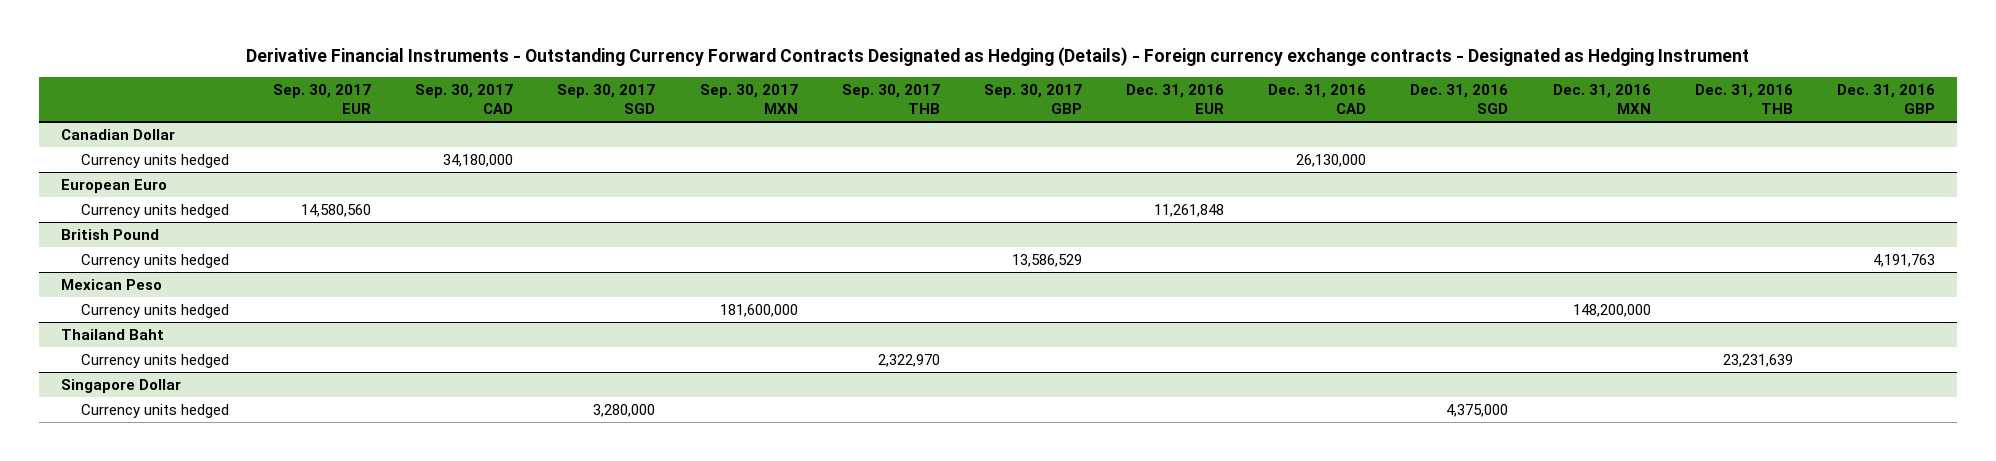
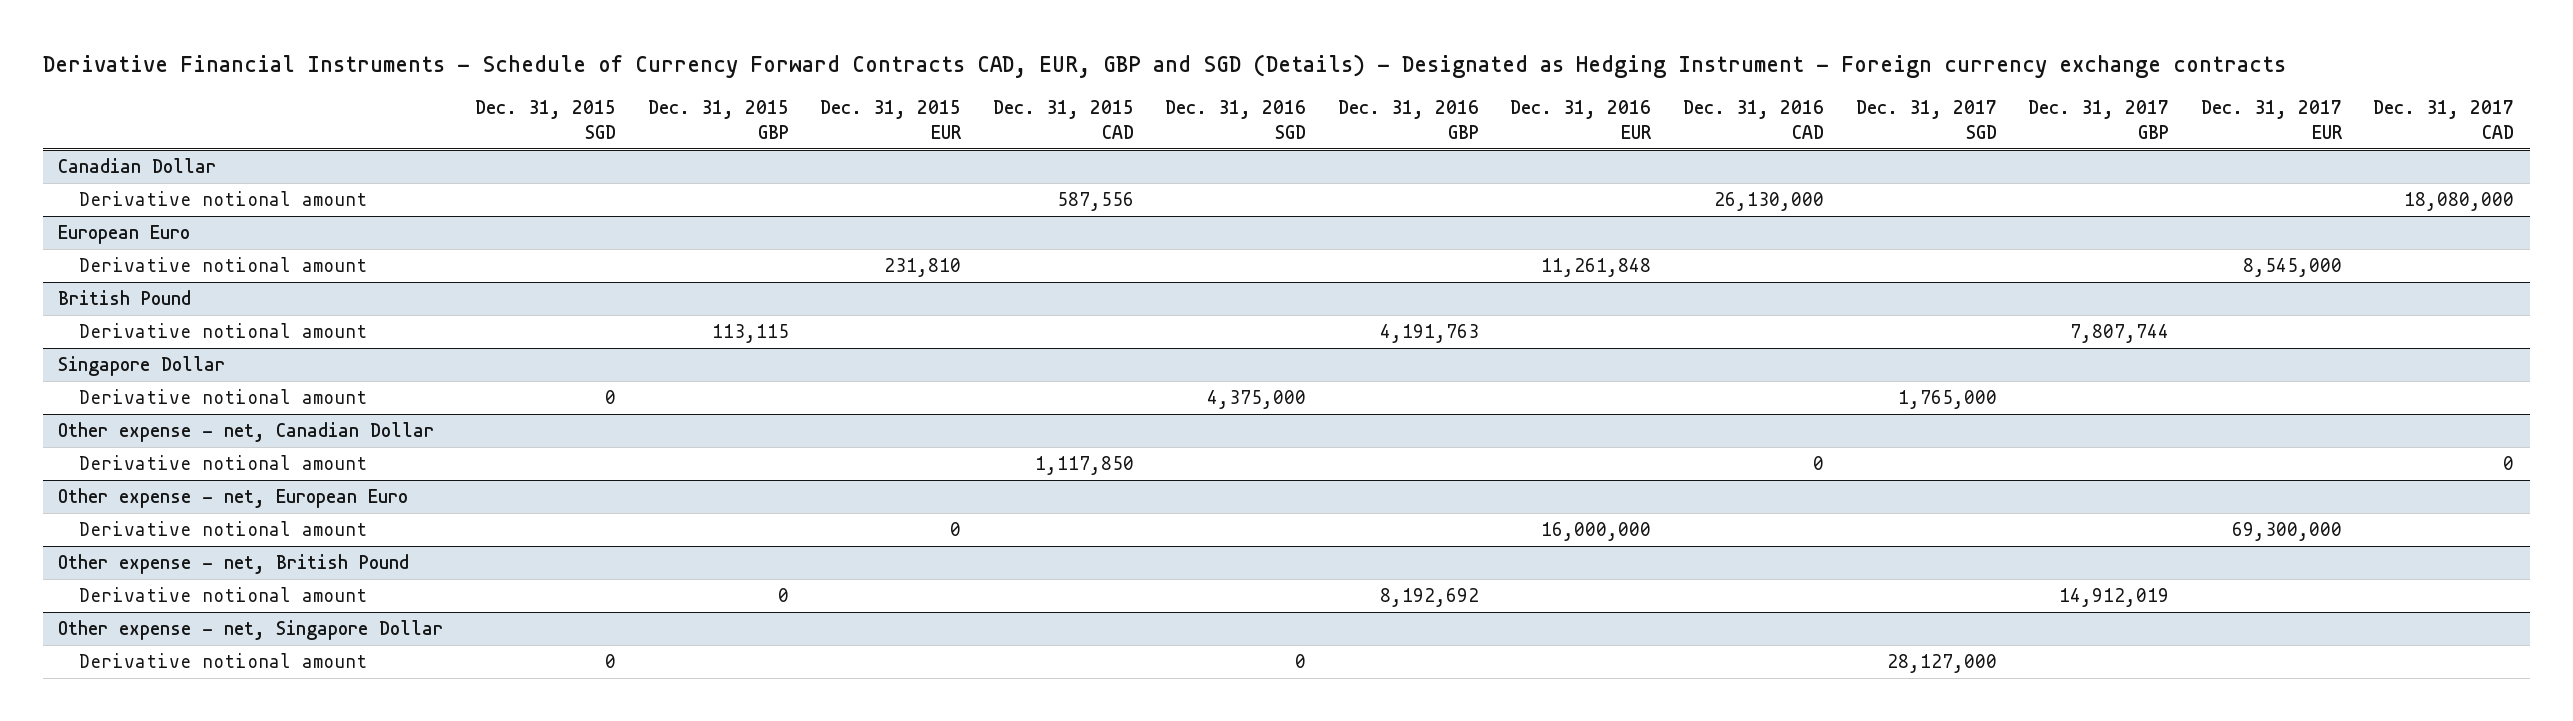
- Derivative Financial Instruments - Outstanding Currency Forward Contracts Designated as Hedging (Details) - Foreign currency exchange contracts - Designated as Hedging Instrument
+ Derivative Financial Instruments - Schedule of Currency Forward Contracts CAD, EUR, GBP and SGD (Details) - Designated as Hedging Instrument - Foreign currency exchange contracts
- | Sep. 30, 2017 EUR | Sep. 30, 2017 CAD | Sep. 30, 2017 SGD | Sep. 30, 2017 MXN | Sep. 30, 2017 THB | Sep. 30, 2017 GBP | Dec. 31, 2016 EUR | Dec. 31, 2016 CAD | Dec. 31, 2016 SGD | Dec. 31, 2016 MXN | Dec. 31, 2016 THB | Dec. 31, 2016 GBP
+ | Dec. 31, 2015 SGD | Dec. 31, 2015 GBP | Dec. 31, 2015 EUR | Dec. 31, 2015 CAD | Dec. 31, 2016 SGD | Dec. 31, 2016 GBP | Dec. 31, 2016 EUR | Dec. 31, 2016 CAD | Dec. 31, 2017 SGD | Dec. 31, 2017 GBP | Dec. 31, 2017 EUR | Dec. 31, 2017 CAD
@ Canadian Dollar
- Currency units hedged | | 34,180,000 | | | | | | 26,130,000 | | | |
+ Derivative notional amount | | | | 587,556 | | | | 26,130,000 | | | | 18,080,000
@ European Euro
- Currency units hedged | 14,580,560 | | | | | | 11,261,848 | | | | |
+ Derivative notional amount | | | 231,810 | | | | 11,261,848 | | | | 8,545,000 |
@ British Pound
- Currency units hedged | | | | | | 13,586,529 | | | | | | 4,191,763
- Mexican Peso
- Currency units hedged | | | | 181,600,000 | | | | | | 148,200,000 | |
- Thailand Baht
- Currency units hedged | | | | | 2,322,970 | | | | | | 23,231,639 |
@ British Pound
+ Derivative notional amount | | 113,115 | | | | 4,191,763 | | | | 7,807,744 | |
@ Singapore Dollar
- Currency units hedged | | | 3,280,000 | | | | | | 4,375,000 | | |
+ Derivative notional amount | 0 | | | | 4,375,000 | | | | 1,765,000 | | |
+ Other expense - net, Canadian Dollar
+ Derivative notional amount | | | | 1,117,850 | | | | 0 | | | | 0
+ Other expense - net, European Euro
+ Derivative notional amount | | | 0 | | | | 16,000,000 | | | | 69,300,000 |
+ Other expense - net, British Pound
+ Derivative notional amount | | 0 | | | | 8,192,692 | | | | 14,912,019 | |
+ Other expense - net, Singapore Dollar
+ Derivative notional amount | 0 | | | | 0 | | | | 28,127,000 | | |

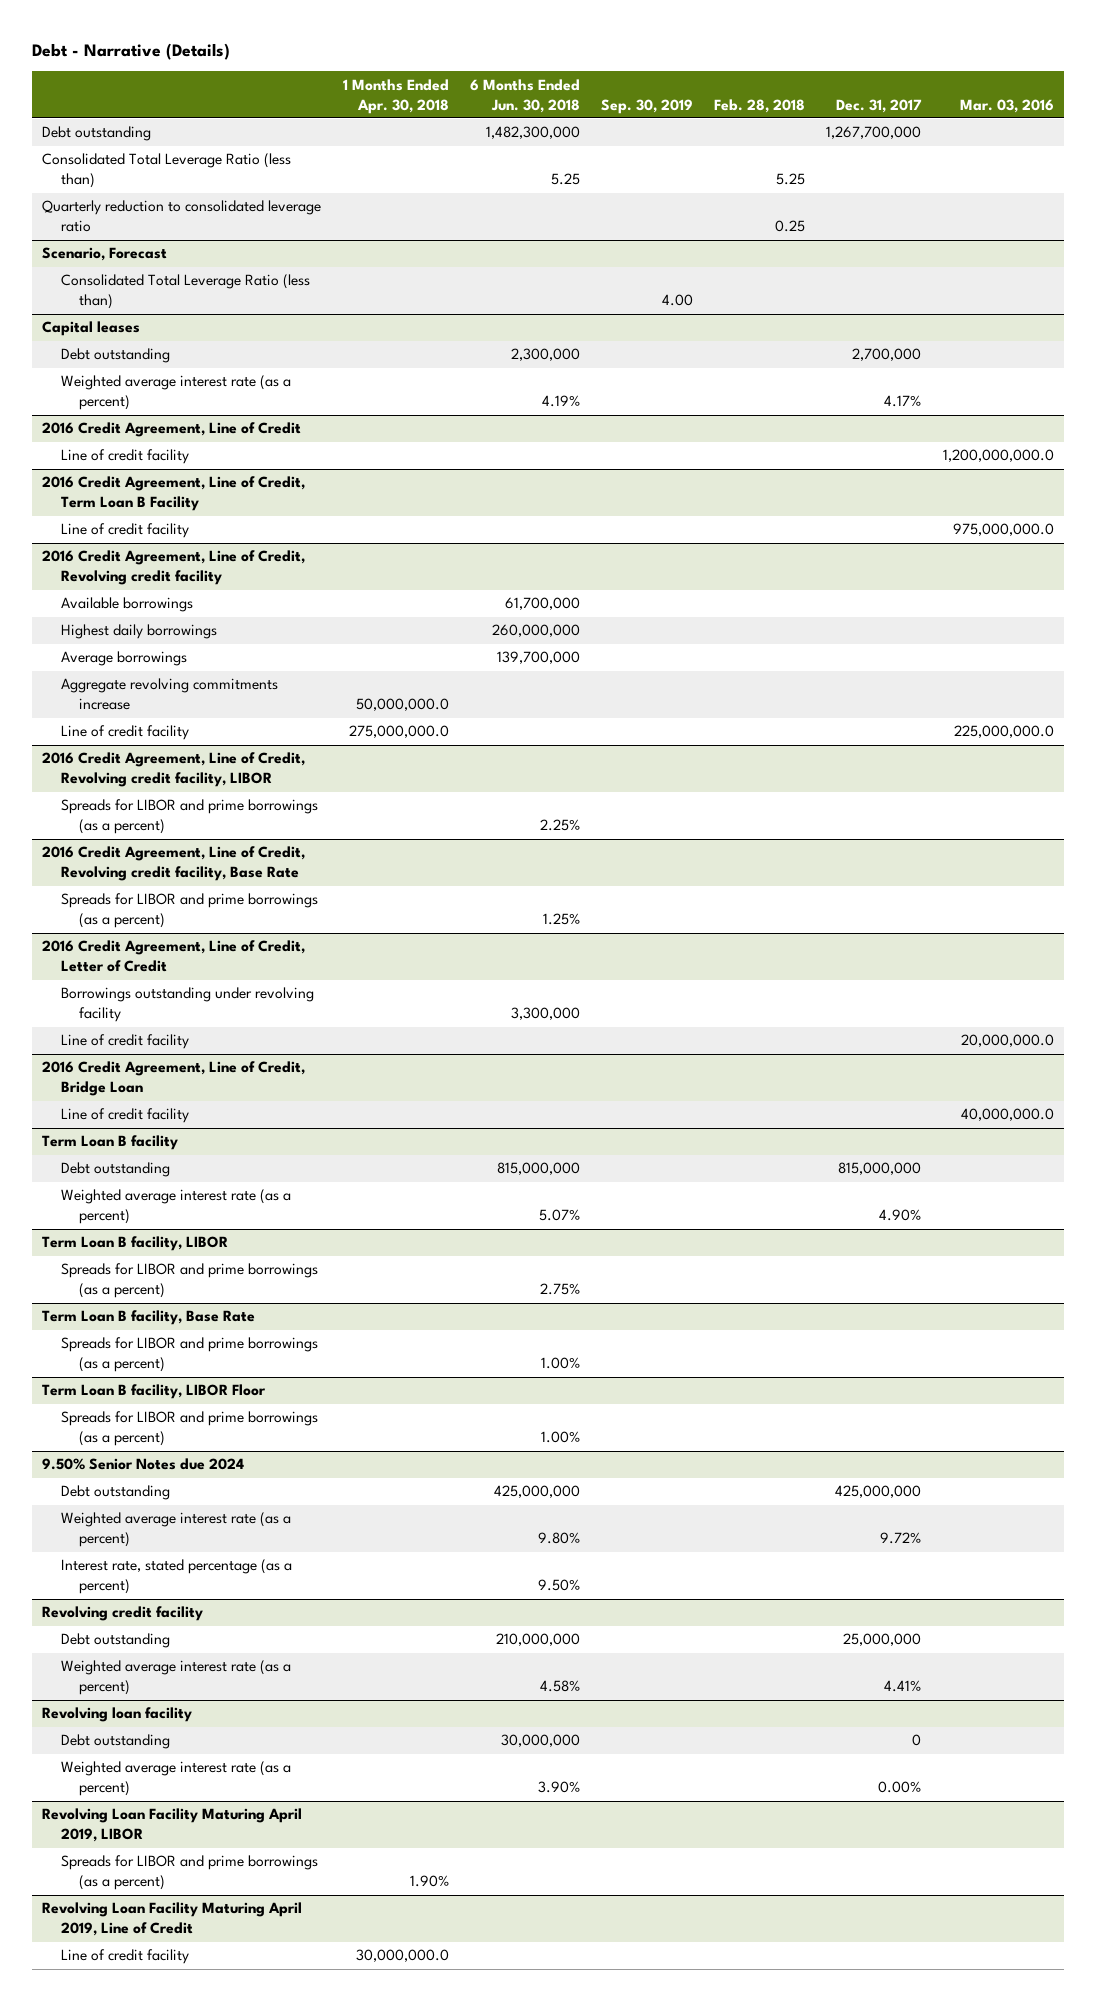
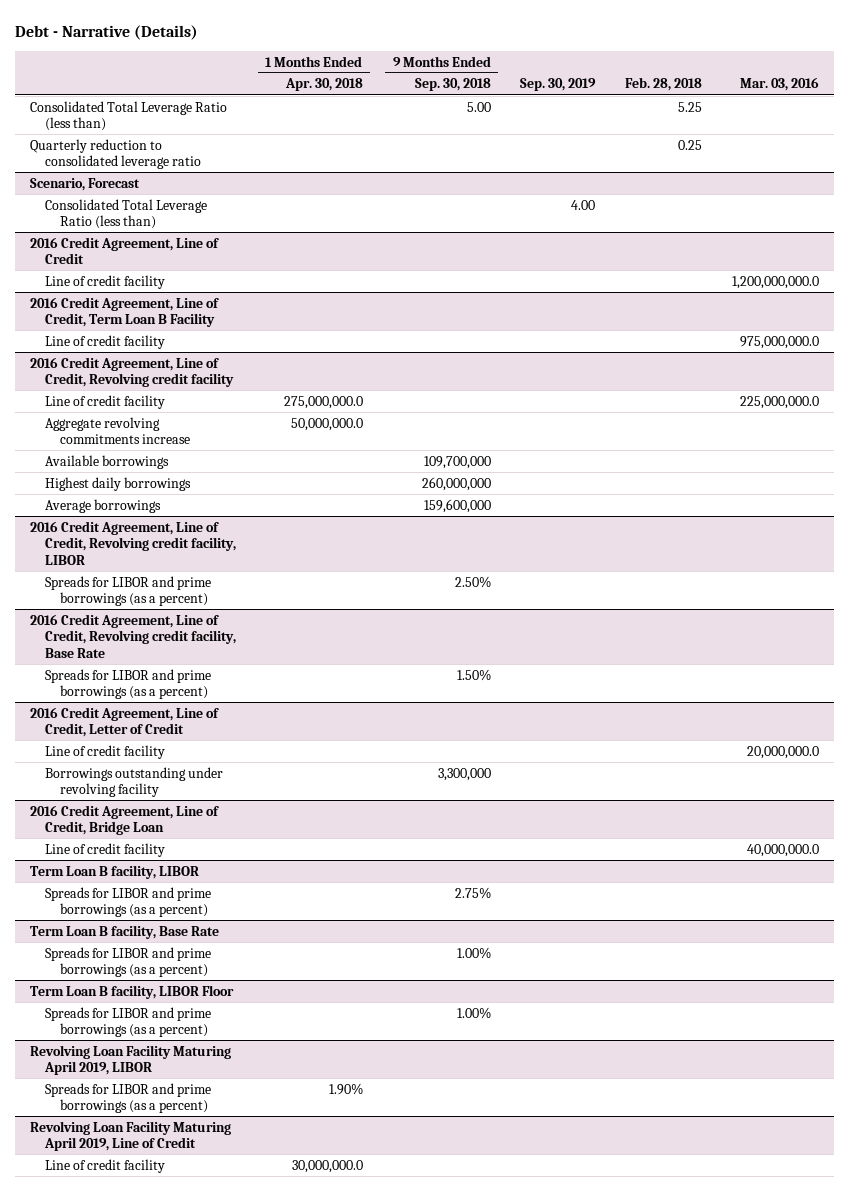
- | 1 Months Ended Apr. 30, 2018 | 6 Months Ended Jun. 30, 2018 | Sep. 30, 2019 | Feb. 28, 2018 | Dec. 31, 2017 | Mar. 03, 2016
+ | 1 Months Ended Apr. 30, 2018 | 9 Months Ended Sep. 30, 2018 | Sep. 30, 2019 | Feb. 28, 2018 | Mar. 03, 2016
- Debt outstanding | | 1,482,300,000 | | | 1,267,700,000 |
- Capital leases
- Debt outstanding | | 2,300,000 | | | 2,700,000 |
- Weighted average interest rate (as a percent) | | 4.19% | | | 4.17% |
@ 2016 Credit Agreement, Line of Credit, Revolving credit facility
moved up: Line of credit facility | 275,000,000.0 | | | | 225,000,000.0
moved up: Aggregate revolving commitments increase | 50,000,000.0 | | | |
@ 2016 Credit Agreement, Line of Credit, Letter of Credit
moved down: Borrowings outstanding under revolving facility | | 3,300,000 | | |
- Term Loan B facility
- Debt outstanding | | 815,000,000 | | | 815,000,000 |
- Weighted average interest rate (as a percent) | | 5.07% | | | 4.90% |
- 9.50% Senior Notes due 2024
- Debt outstanding | | 425,000,000 | | | 425,000,000 |
- Weighted average interest rate (as a percent) | | 9.80% | | | 9.72% |
- Interest rate, stated percentage (as a percent) | | 9.50% | | | |
- Revolving credit facility
- Debt outstanding | | 210,000,000 | | | 25,000,000 |
- Weighted average interest rate (as a percent) | | 4.58% | | | 4.41% |
- Revolving loan facility
- Debt outstanding | | 30,000,000 | | | 0 |
- Weighted average interest rate (as a percent) | | 3.90% | | | 0.00% |

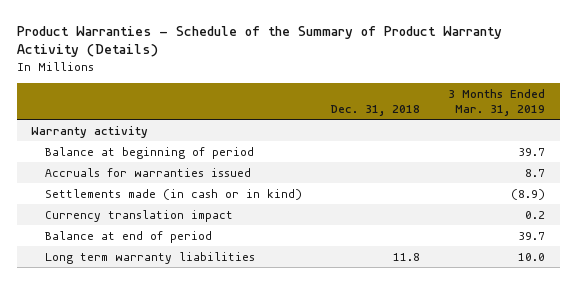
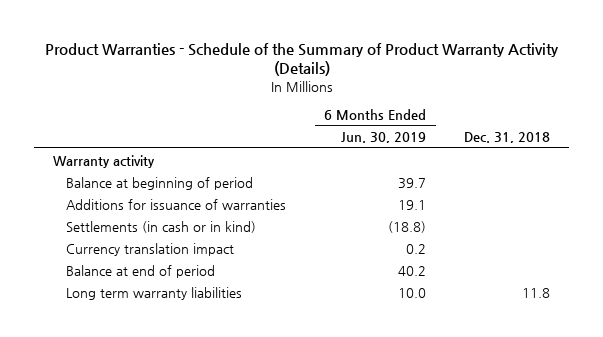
- | Dec. 31, 2018 | 3 Months Ended Mar. 31, 2019
+ | 6 Months Ended Jun. 30, 2019 | Dec. 31, 2018
- Accruals for warranties issued | | 8.7
- Settlements made (in cash or in kind) | | (8.9)
+ Additions for issuance of warranties | 19.1 |
+ Settlements (in cash or in kind) | (18.8) |

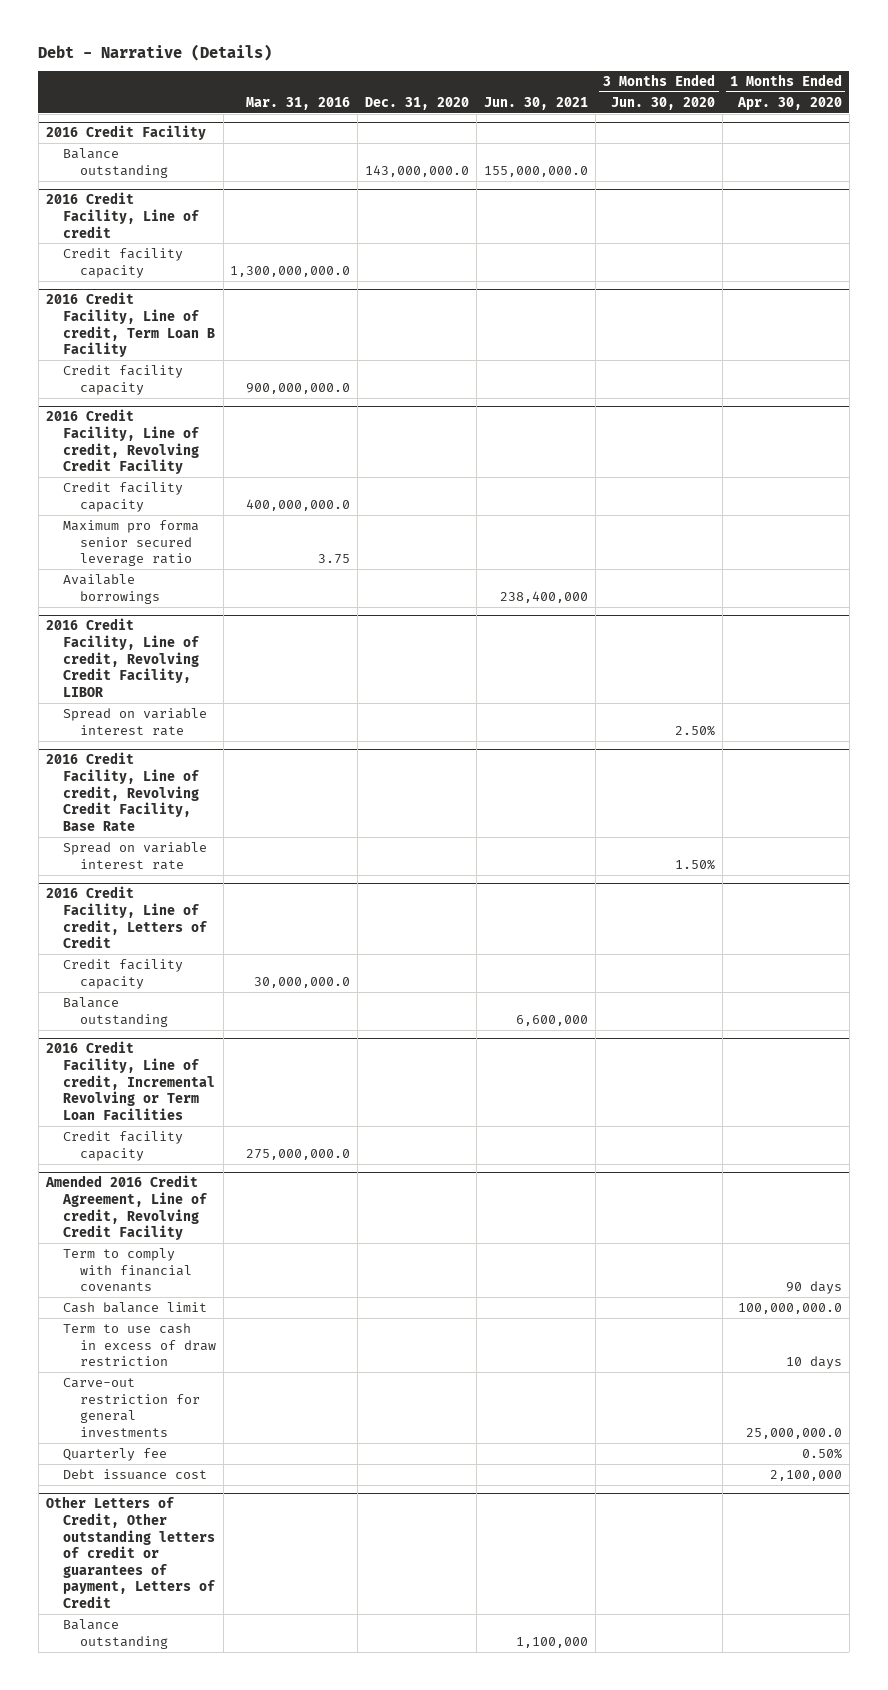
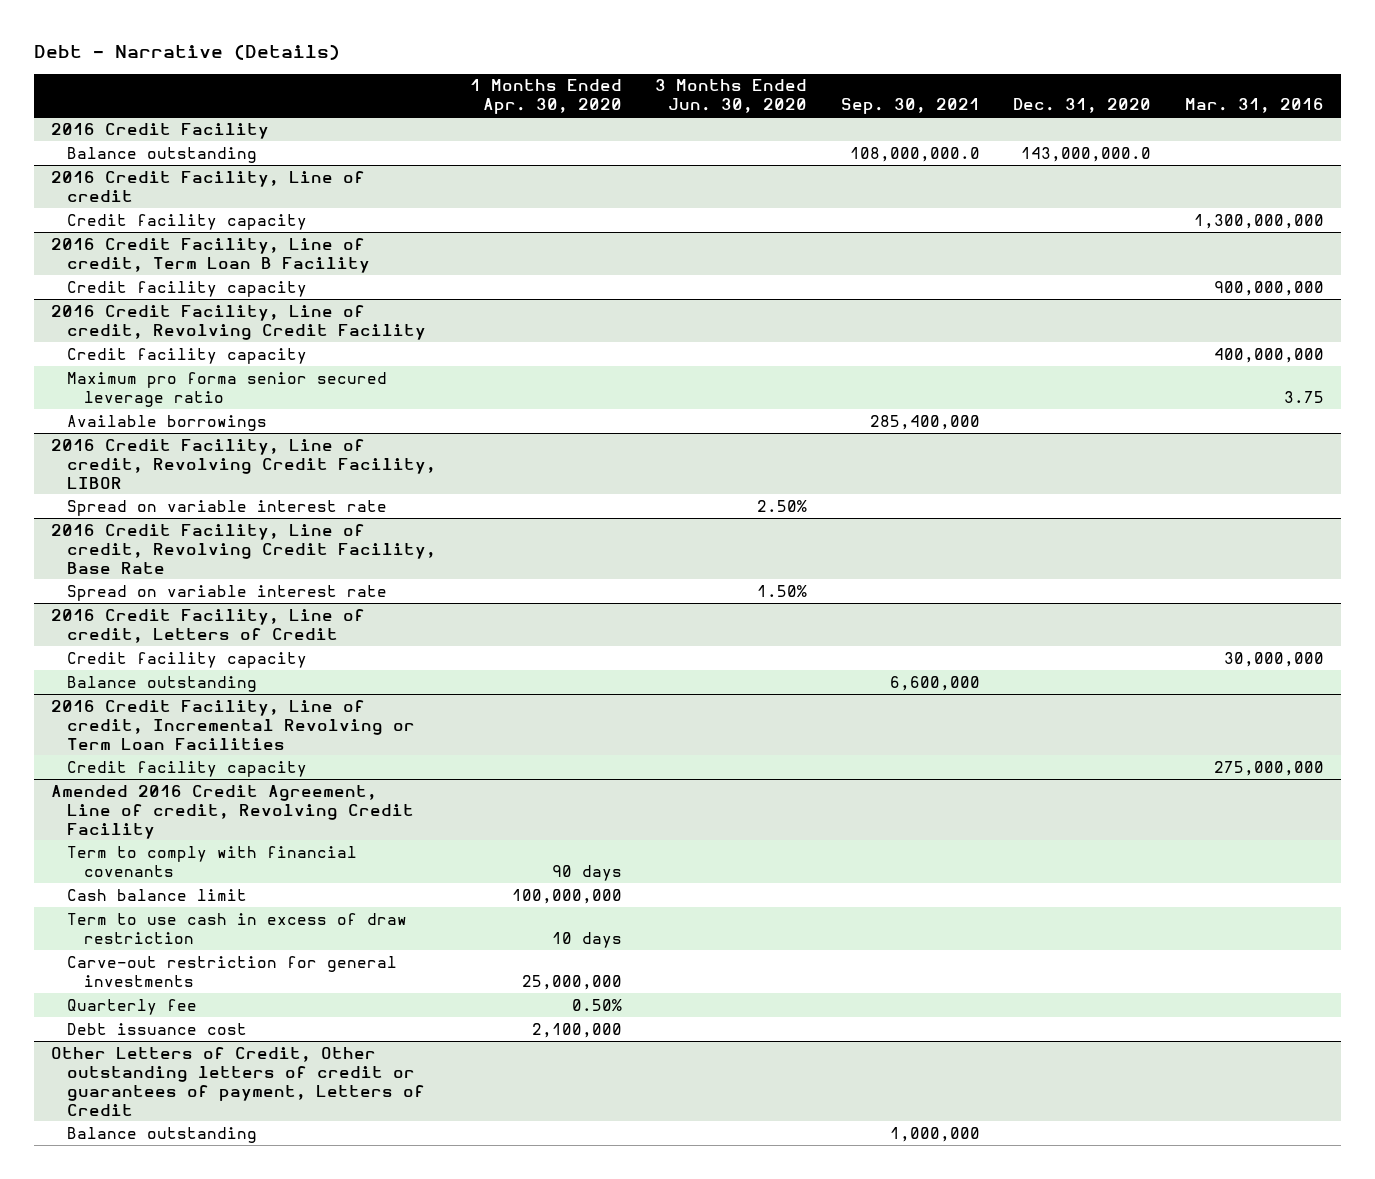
- | Mar. 31, 2016 | Dec. 31, 2020 | Jun. 30, 2021 | 3 Months Ended Jun. 30, 2020 | 1 Months Ended Apr. 30, 2020
+ | 1 Months Ended Apr. 30, 2020 | 3 Months Ended Jun. 30, 2020 | Sep. 30, 2021 | Dec. 31, 2020 | Mar. 31, 2016
@ 2016 Credit Facility, Line of credit
- Credit facility capacity | 1,300,000,000.0 | | | |
+ Credit facility capacity | | | | | 1,300,000,000
@ 2016 Credit Facility, Line of credit, Term Loan B Facility
- Credit facility capacity | 900,000,000.0 | | | |
+ Credit facility capacity | | | | | 900,000,000
@ 2016 Credit Facility, Line of credit, Revolving Credit Facility
- Credit facility capacity | 400,000,000.0 | | | |
+ Credit facility capacity | | | | | 400,000,000
@ 2016 Credit Facility, Line of credit, Letters of Credit
- Credit facility capacity | 30,000,000.0 | | | |
+ Credit facility capacity | | | | | 30,000,000
@ 2016 Credit Facility, Line of credit, Incremental Revolving or Term Loan Facilities
- Credit facility capacity | 275,000,000.0 | | | |
+ Credit facility capacity | | | | | 275,000,000
@ Amended 2016 Credit Agreement, Line of credit, Revolving Credit Facility
- Cash balance limit | | | | | 100,000,000.0
+ Cash balance limit | 100,000,000 | | | |
- Carve-out restriction for general investments | | | | | 25,000,000.0
+ Carve-out restriction for general investments | 25,000,000 | | | |

